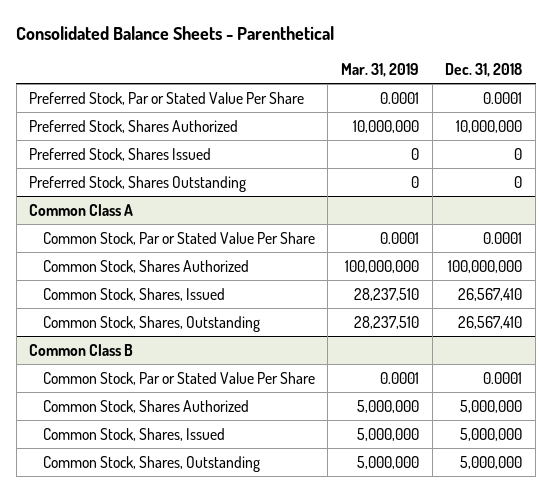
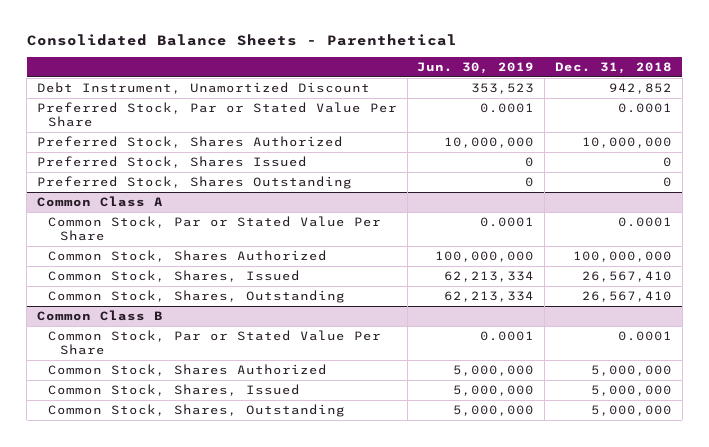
- | Mar. 31, 2019 | Dec. 31, 2018
+ | Jun. 30, 2019 | Dec. 31, 2018
+ Debt Instrument, Unamortized Discount | 353,523 | 942,852

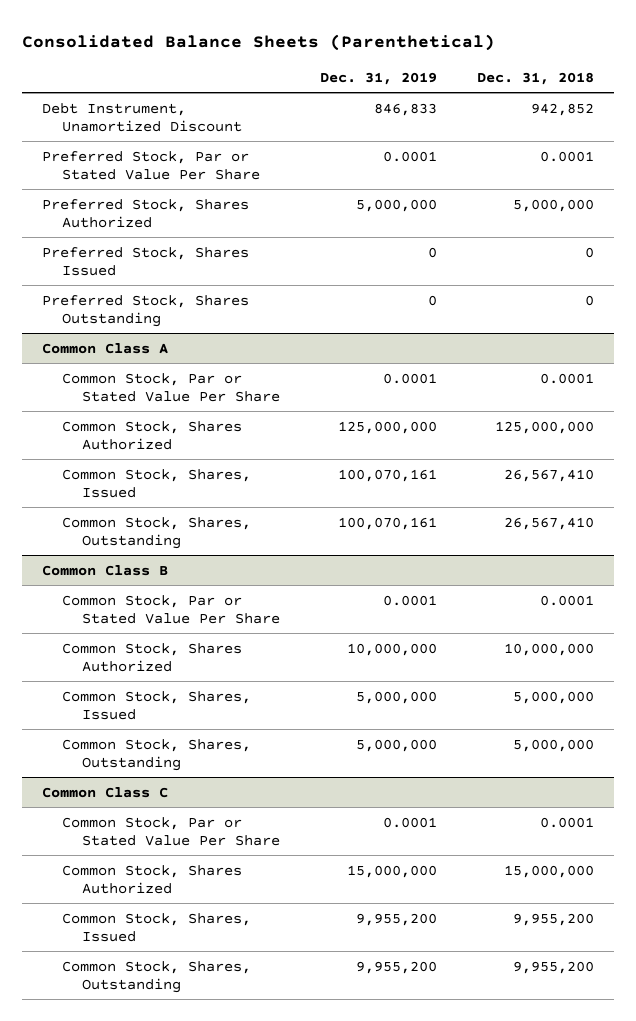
- Consolidated Balance Sheets - Parenthetical
+ Consolidated Balance Sheets (Parenthetical)
- | Jun. 30, 2019 | Dec. 31, 2018
+ | Dec. 31, 2019 | Dec. 31, 2018
- Preferred Stock, Shares Authorized | 10,000,000 | 10,000,000
+ Preferred Stock, Shares Authorized | 5,000,000 | 5,000,000
@ Common Class A
- Common Stock, Shares Authorized | 100,000,000 | 100,000,000
+ Common Stock, Shares Authorized | 125,000,000 | 125,000,000
@ Common Class B
- Common Stock, Shares Authorized | 5,000,000 | 5,000,000
+ Common Stock, Shares Authorized | 10,000,000 | 10,000,000
+ Common Class C
+ Common Stock, Par or Stated Value Per Share | 0.0001 | 0.0001
+ Common Stock, Shares Authorized | 15,000,000 | 15,000,000
+ Common Stock, Shares, Issued | 9,955,200 | 9,955,200
+ Common Stock, Shares, Outstanding | 9,955,200 | 9,955,200

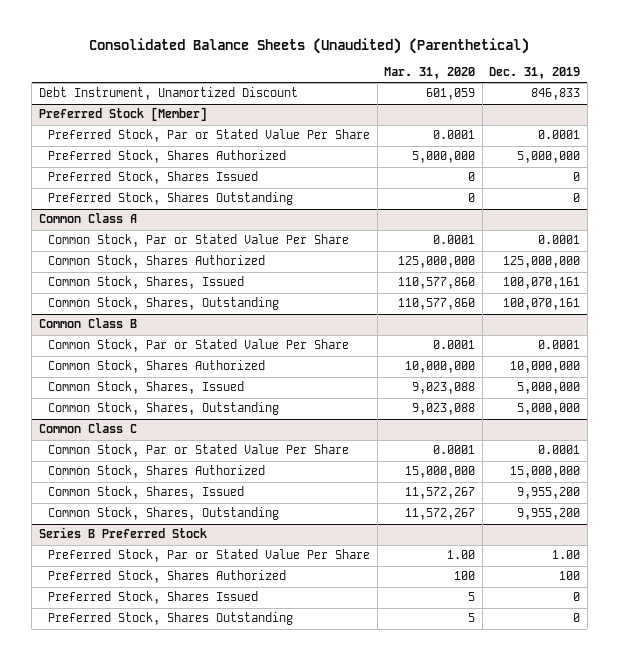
- Consolidated Balance Sheets (Parenthetical)
+ Consolidated Balance Sheets (Unaudited) (Parenthetical)
- | Dec. 31, 2019 | Dec. 31, 2018
+ | Mar. 31, 2020 | Dec. 31, 2019
+ Preferred Stock [Member]
+ Series B Preferred Stock
+ Preferred Stock, Par or Stated Value Per Share | 1.00 | 1.00
+ Preferred Stock, Shares Authorized | 100 | 100
+ Preferred Stock, Shares Issued | 5 | 0
+ Preferred Stock, Shares Outstanding | 5 | 0

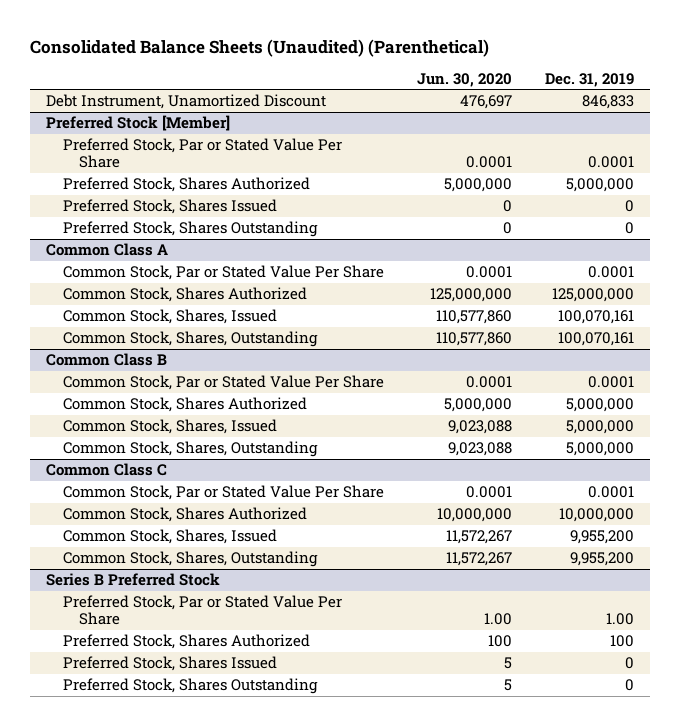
- | Mar. 31, 2020 | Dec. 31, 2019
+ | Jun. 30, 2020 | Dec. 31, 2019
@ Common Class B
- Common Stock, Shares Authorized | 10,000,000 | 10,000,000
+ Common Stock, Shares Authorized | 5,000,000 | 5,000,000
@ Common Class C
- Common Stock, Shares Authorized | 15,000,000 | 15,000,000
+ Common Stock, Shares Authorized | 10,000,000 | 10,000,000

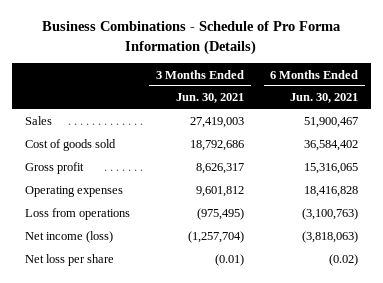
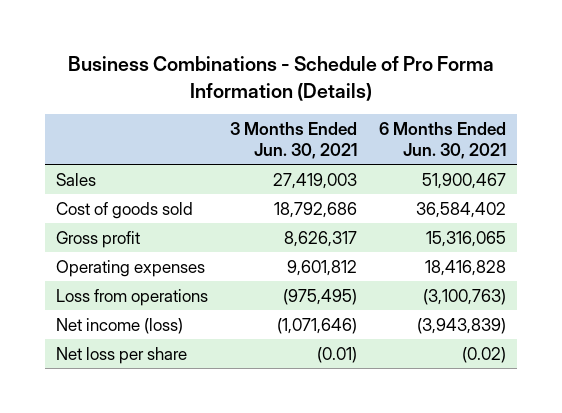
- Net income (loss) | (1,257,704) | (3,818,063)
+ Net income (loss) | (1,071,646) | (3,943,839)

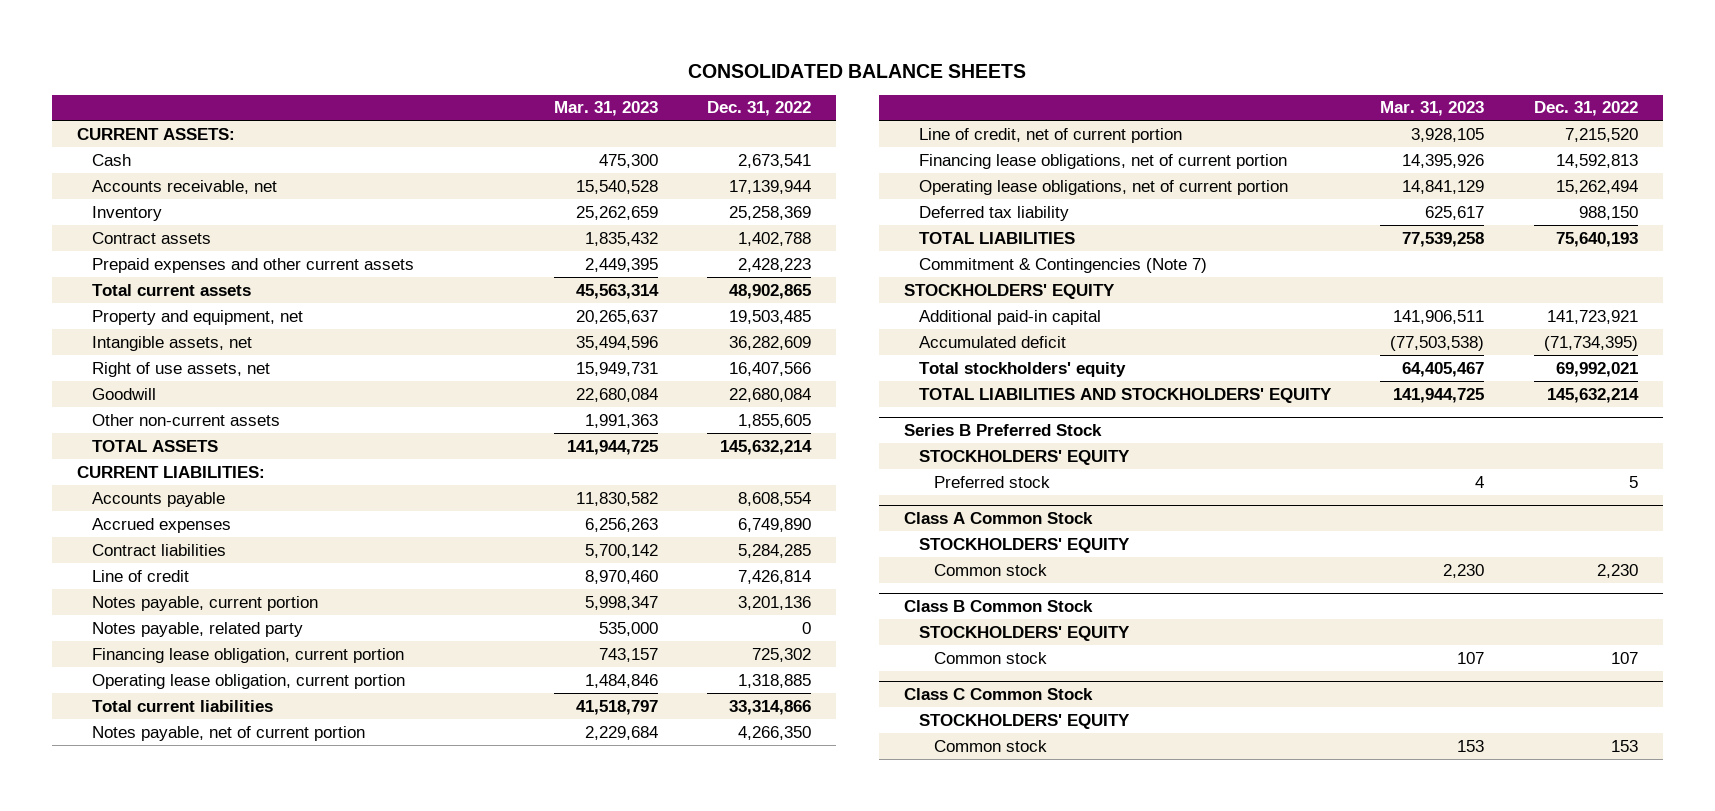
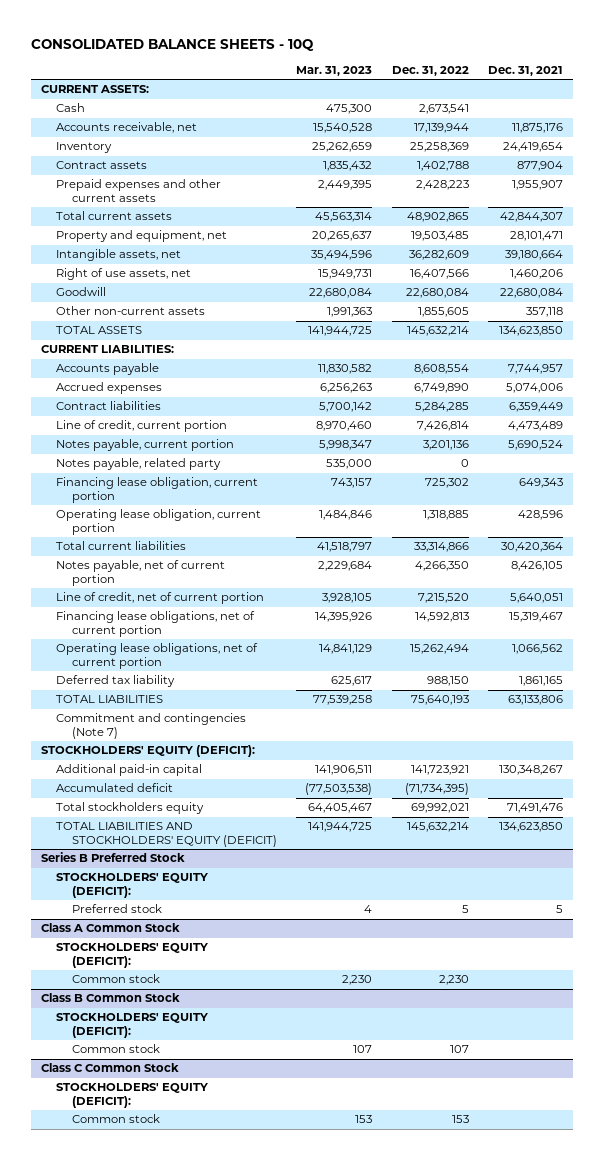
- CONSOLIDATED BALANCE SHEETS
+ CONSOLIDATED BALANCE SHEETS - 10Q
- | Mar. 31, 2023 | Dec. 31, 2022
+ | Mar. 31, 2023 | Dec. 31, 2022 | Dec. 31, 2021
- Line of credit | 8,970,460 | 7,426,814
+ Line of credit, current portion | 8,970,460 | 7,426,814 | 4,473,489
- Commitment & Contingencies (Note 7)
- STOCKHOLDERS' EQUITY
+ Commitment and contingencies (Note 7)
+ STOCKHOLDERS' EQUITY (DEFICIT):
- Total stockholders' equity | 64,405,467 | 69,992,021
- TOTAL LIABILITIES AND STOCKHOLDERS' EQUITY | 141,944,725 | 145,632,214
+ Total stockholders equity | 64,405,467 | 69,992,021 | 71,491,476
+ TOTAL LIABILITIES AND STOCKHOLDERS' EQUITY (DEFICIT) | 141,944,725 | 145,632,214 | 134,623,850
@ Series B Preferred Stock
- STOCKHOLDERS' EQUITY
+ STOCKHOLDERS' EQUITY (DEFICIT):
@ Class A Common Stock
- STOCKHOLDERS' EQUITY
+ STOCKHOLDERS' EQUITY (DEFICIT):
@ Class B Common Stock
- STOCKHOLDERS' EQUITY
+ STOCKHOLDERS' EQUITY (DEFICIT):
@ Class C Common Stock
- STOCKHOLDERS' EQUITY
+ STOCKHOLDERS' EQUITY (DEFICIT):

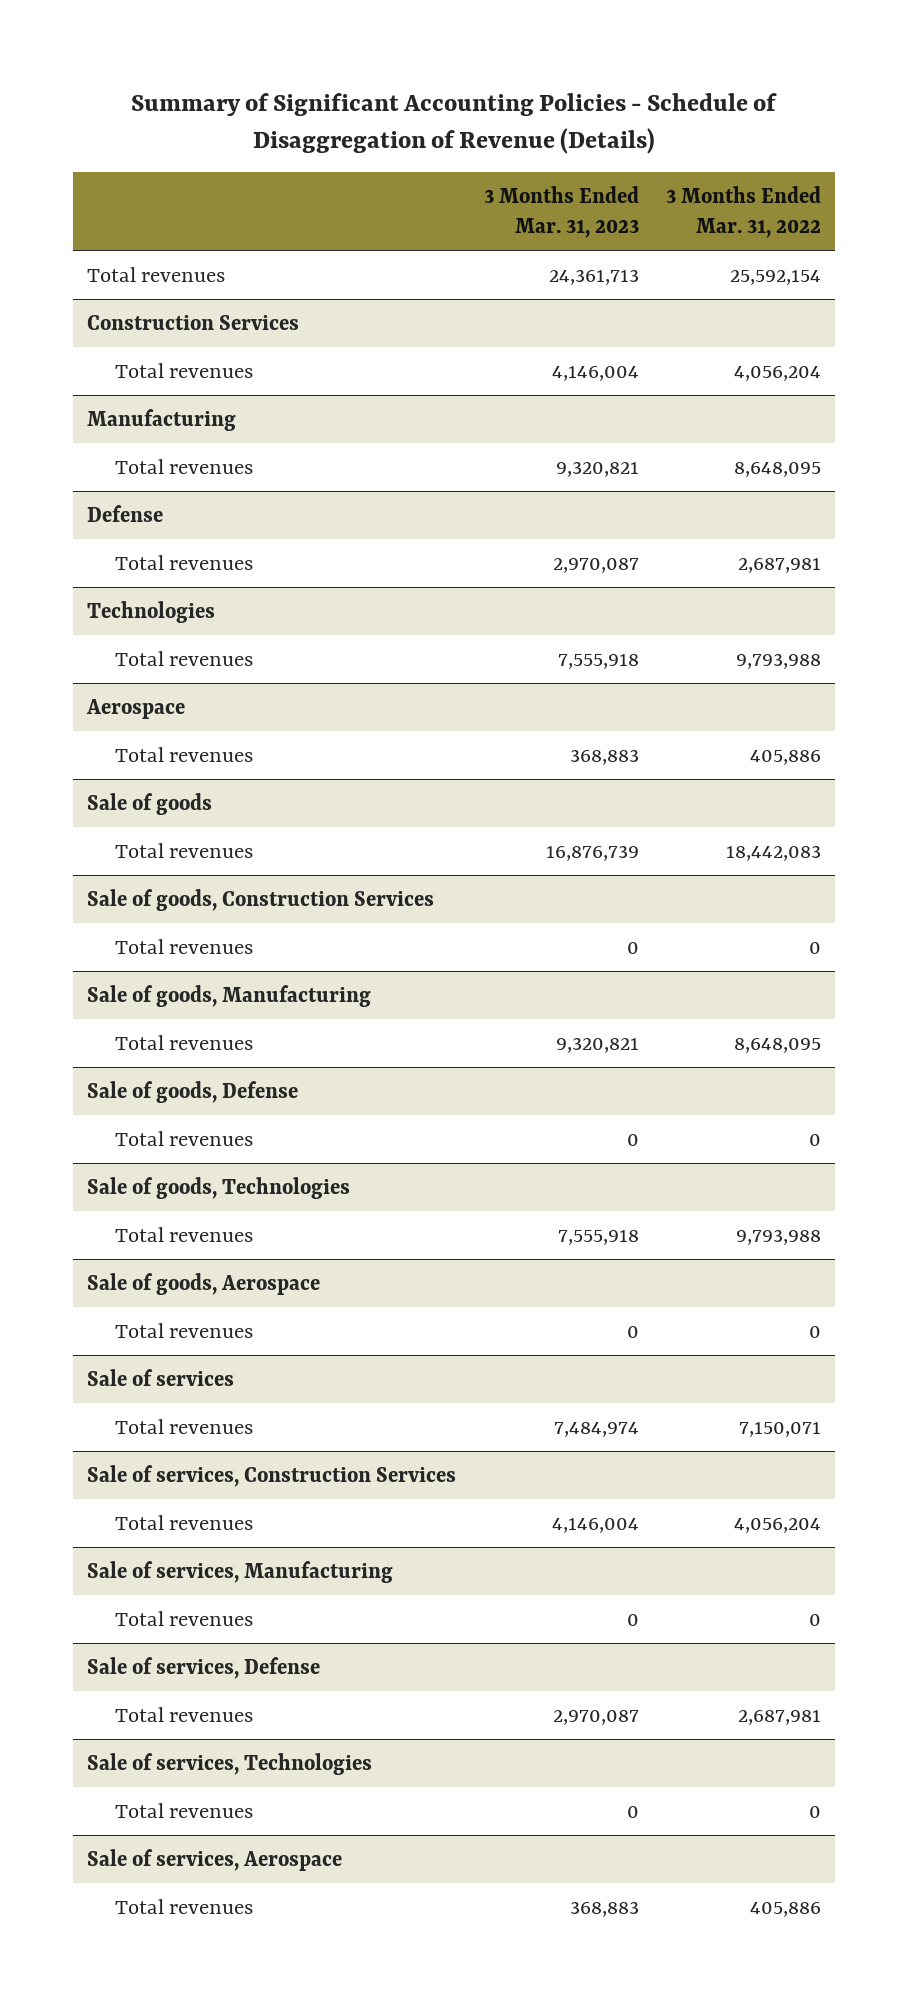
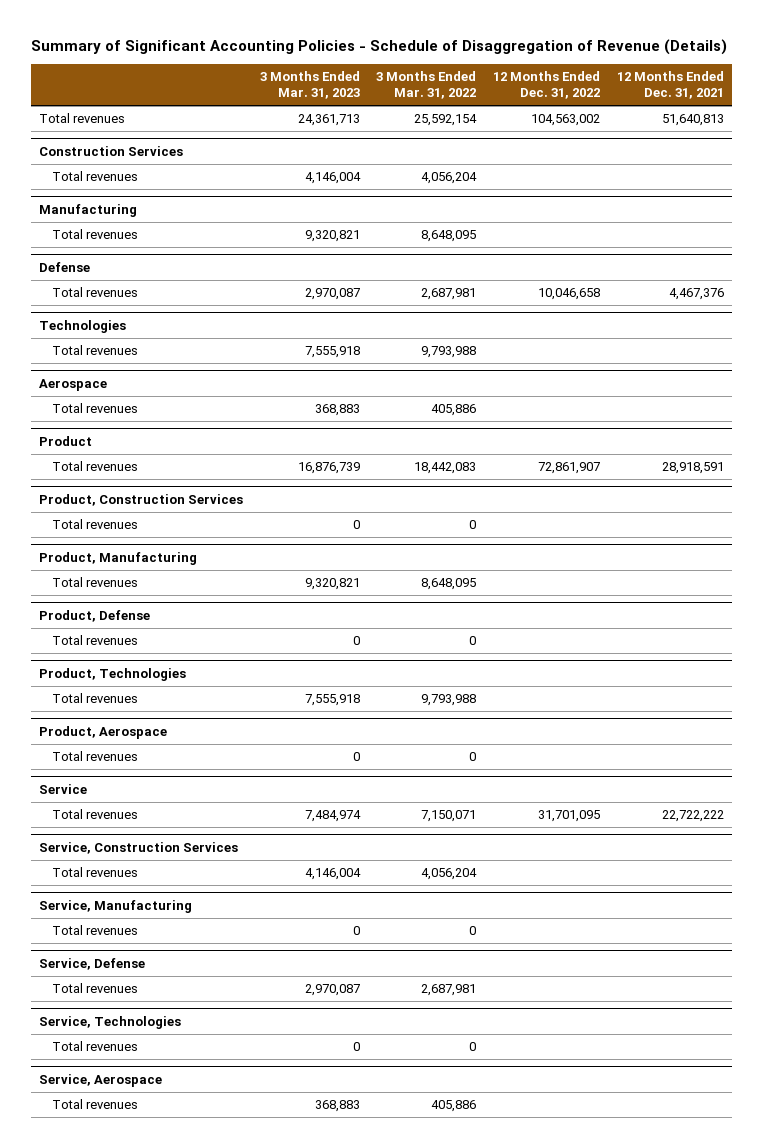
- | 3 Months Ended Mar. 31, 2023 | 3 Months Ended Mar. 31, 2022
+ | 3 Months Ended Mar. 31, 2023 | 3 Months Ended Mar. 31, 2022 | 12 Months Ended Dec. 31, 2022 | 12 Months Ended Dec. 31, 2021
- Sale of goods
+ Product
- Sale of goods, Construction Services
+ Product, Construction Services
- Sale of goods, Manufacturing
+ Product, Manufacturing
- Sale of goods, Defense
+ Product, Defense
- Sale of goods, Technologies
+ Product, Technologies
- Sale of goods, Aerospace
+ Product, Aerospace
- Sale of services
+ Service
- Sale of services, Construction Services
+ Service, Construction Services
- Sale of services, Manufacturing
+ Service, Manufacturing
- Sale of services, Defense
+ Service, Defense
- Sale of services, Technologies
+ Service, Technologies
- Sale of services, Aerospace
+ Service, Aerospace

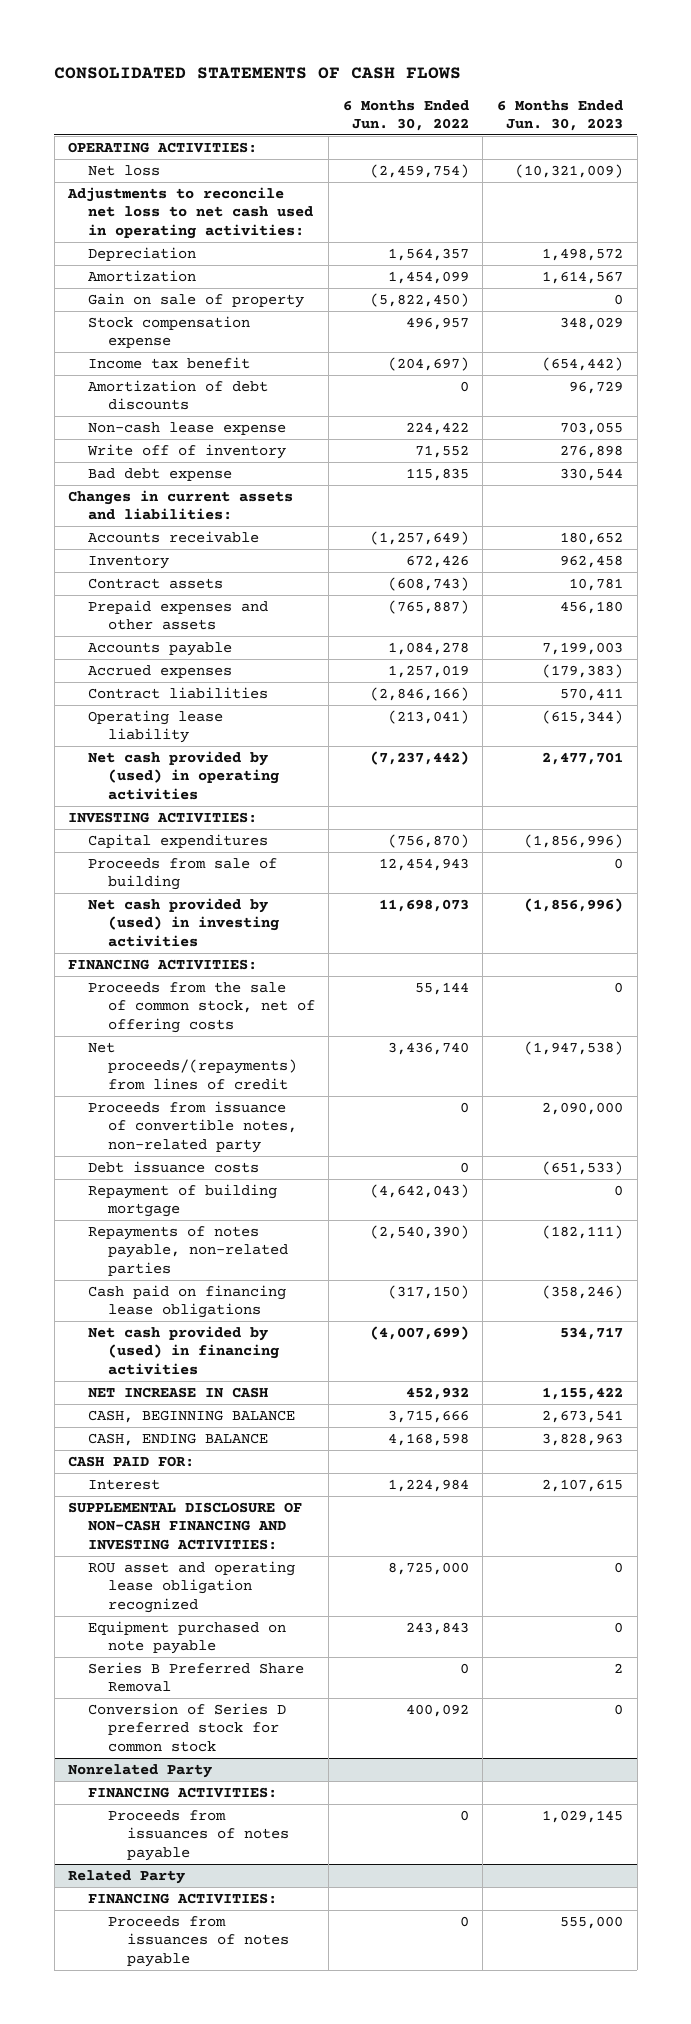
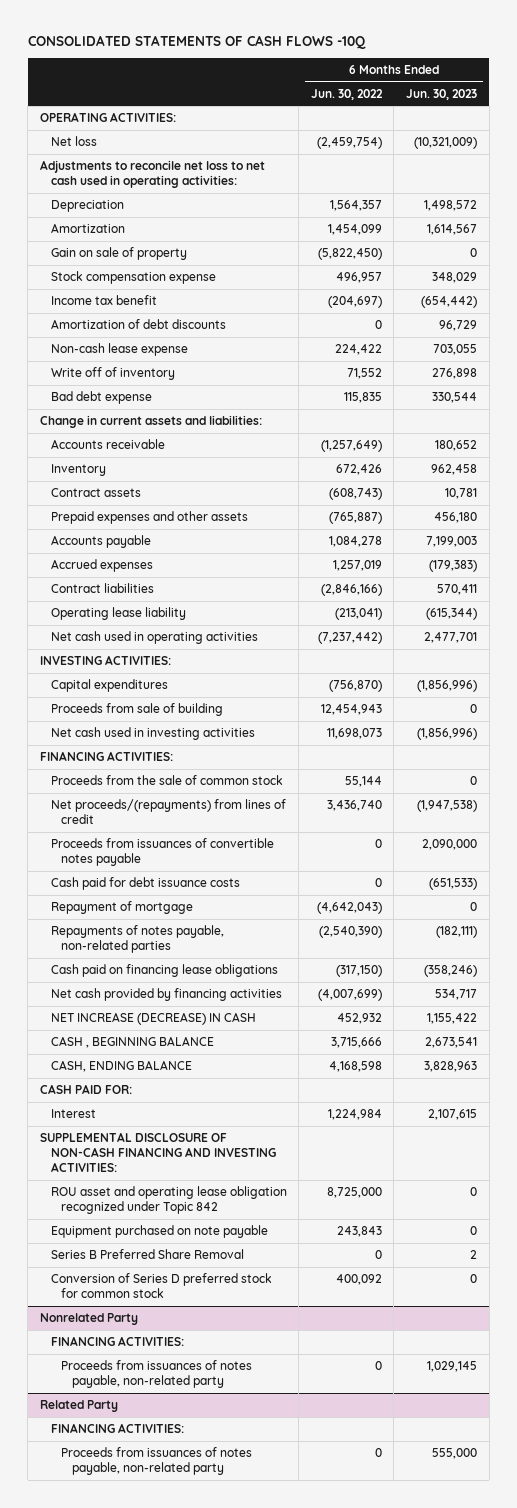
- CONSOLIDATED STATEMENTS OF CASH FLOWS
+ CONSOLIDATED STATEMENTS OF CASH FLOWS -10Q
- Changes in current assets and liabilities:
+ Change in current assets and liabilities:
- Net cash provided by (used) in operating activities | (7,237,442) | 2,477,701
+ Net cash used in operating activities | (7,237,442) | 2,477,701
- Net cash provided by (used) in investing activities | 11,698,073 | (1,856,996)
+ Net cash used in investing activities | 11,698,073 | (1,856,996)
- Proceeds from the sale of common stock, net of offering costs | 55,144 | 0
+ Proceeds from the sale of common stock | 55,144 | 0
- Proceeds from issuance of convertible notes, non-related party | 0 | 2,090,000
- Debt issuance costs | 0 | (651,533)
- Repayment of building mortgage | (4,642,043) | 0
+ Proceeds from issuances of convertible notes payable | 0 | 2,090,000
+ Cash paid for debt issuance costs | 0 | (651,533)
+ Repayment of mortgage | (4,642,043) | 0
- Net cash provided by (used) in financing activities | (4,007,699) | 534,717
- NET INCREASE IN CASH | 452,932 | 1,155,422
- CASH, BEGINNING BALANCE | 3,715,666 | 2,673,541
+ Net cash provided by financing activities | (4,007,699) | 534,717
+ NET INCREASE (DECREASE) IN CASH | 452,932 | 1,155,422
+ CASH , BEGINNING BALANCE | 3,715,666 | 2,673,541
- ROU asset and operating lease obligation recognized | 8,725,000 | 0
+ ROU asset and operating lease obligation recognized under Topic 842 | 8,725,000 | 0
@ Nonrelated Party
- Proceeds from issuances of notes payable | 0 | 1,029,145
+ Proceeds from issuances of notes payable, non-related party | 0 | 1,029,145
@ Related Party
- Proceeds from issuances of notes payable | 0 | 555,000
+ Proceeds from issuances of notes payable, non-related party | 0 | 555,000

